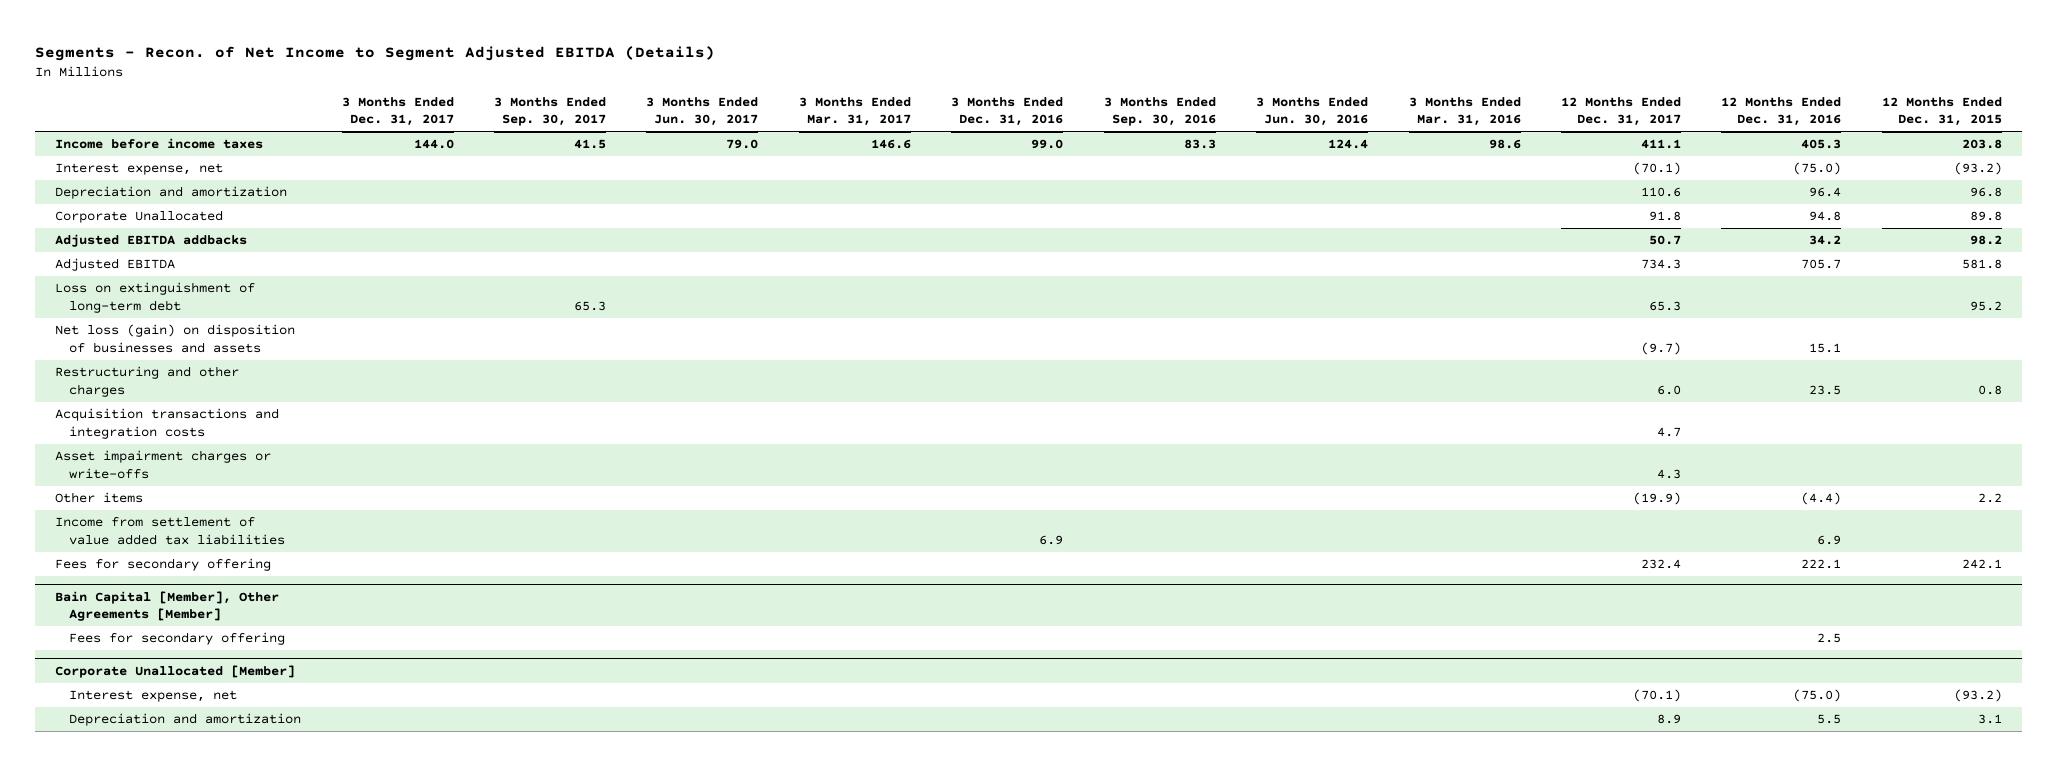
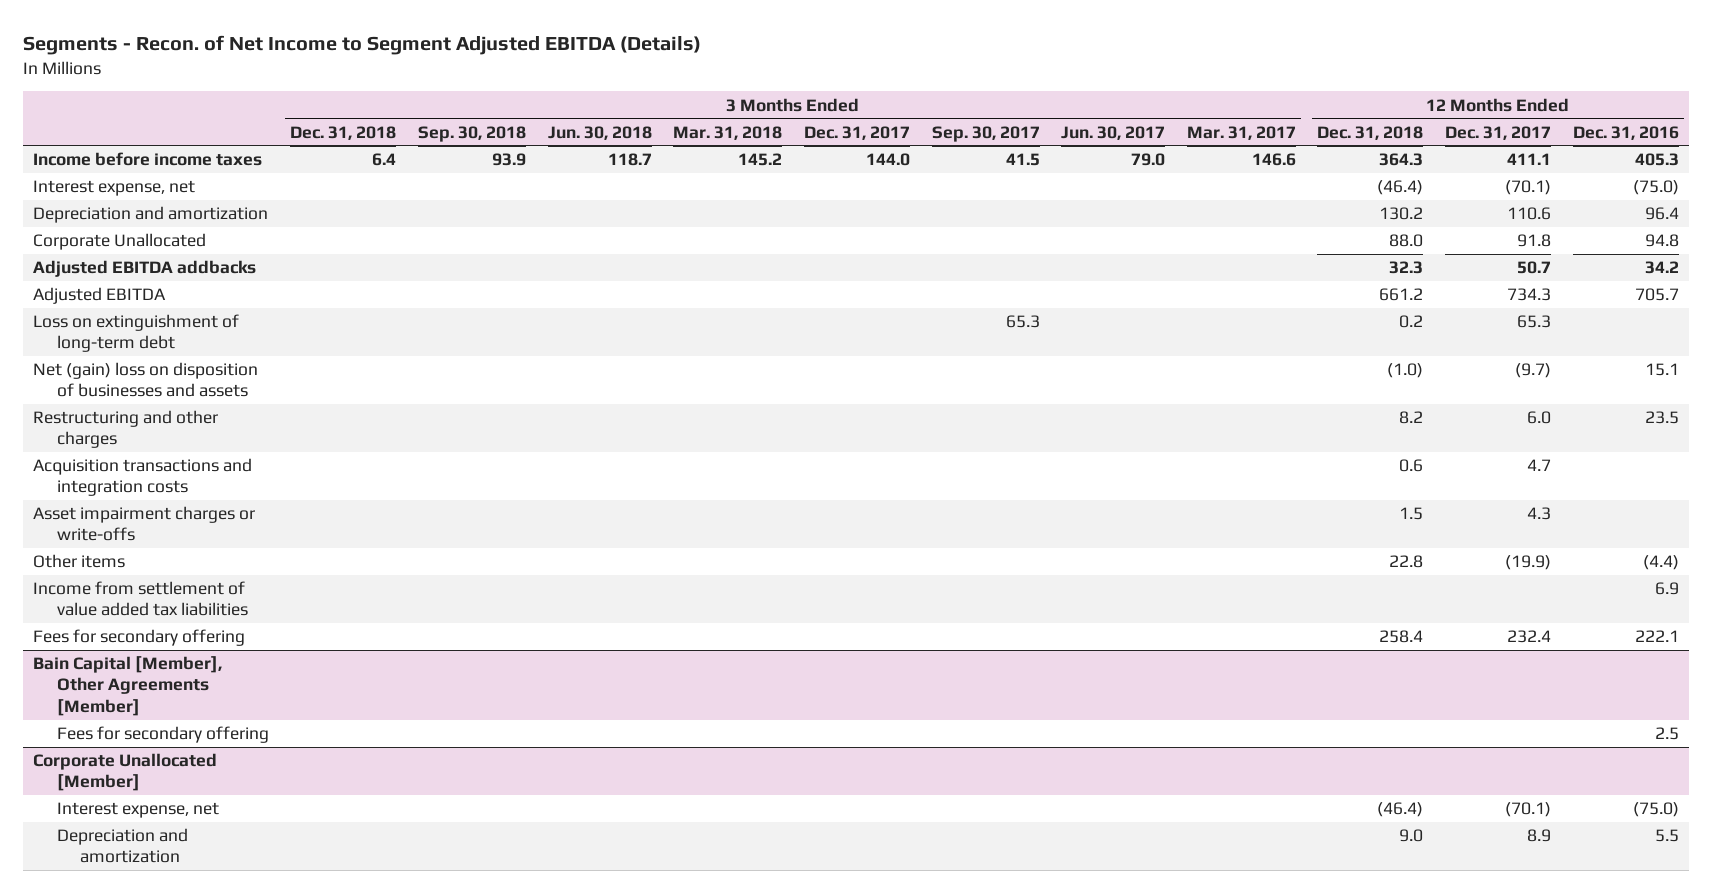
- | 3 Months Ended Dec. 31, 2017 | 3 Months Ended Sep. 30, 2017 | 3 Months Ended Jun. 30, 2017 | 3 Months Ended Mar. 31, 2017 | 3 Months Ended Dec. 31, 2016 | 3 Months Ended Sep. 30, 2016 | 3 Months Ended Jun. 30, 2016 | 3 Months Ended Mar. 31, 2016 | 12 Months Ended Dec. 31, 2017 | 12 Months Ended Dec. 31, 2016 | 12 Months Ended Dec. 31, 2015
+ | 3 Months Ended Dec. 31, 2018 | 3 Months Ended Sep. 30, 2018 | 3 Months Ended Jun. 30, 2018 | 3 Months Ended Mar. 31, 2018 | 3 Months Ended Dec. 31, 2017 | 3 Months Ended Sep. 30, 2017 | 3 Months Ended Jun. 30, 2017 | 3 Months Ended Mar. 31, 2017 | 12 Months Ended Dec. 31, 2018 | 12 Months Ended Dec. 31, 2017 | 12 Months Ended Dec. 31, 2016
- Net loss (gain) on disposition of businesses and assets | | | | | | | | | (9.7) | 15.1 |
+ Net (gain) loss on disposition of businesses and assets | | | | | | | | | (1.0) | (9.7) | 15.1

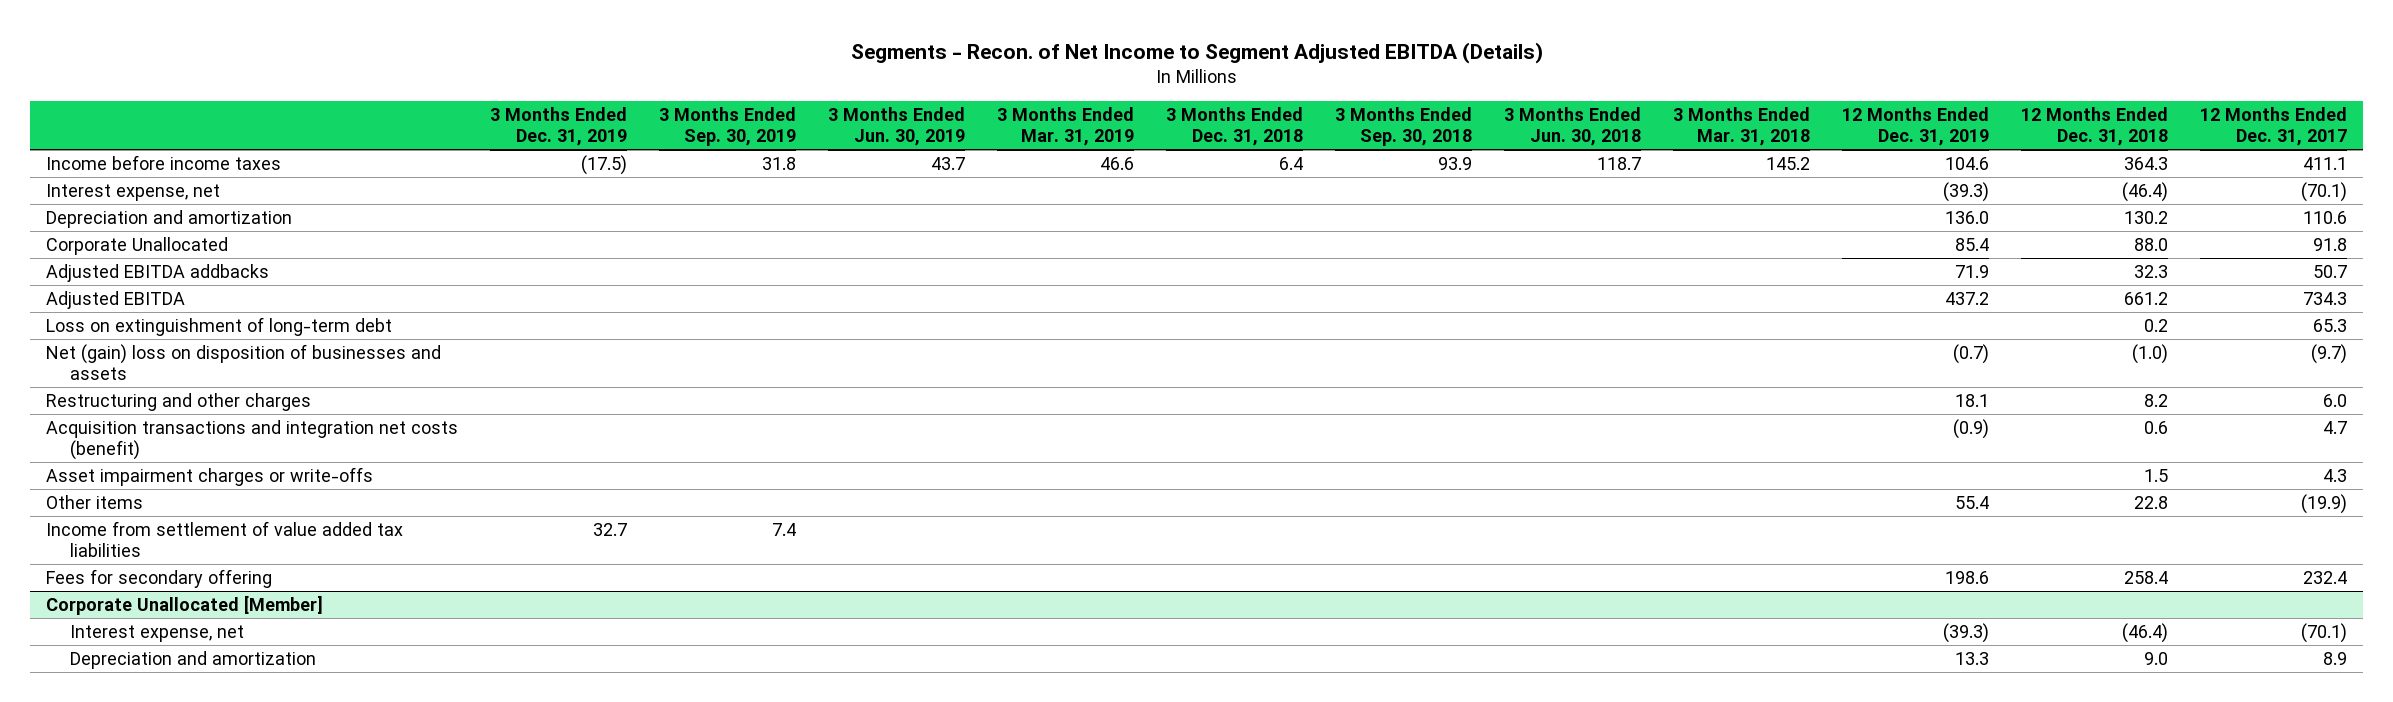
- | 3 Months Ended Dec. 31, 2018 | 3 Months Ended Sep. 30, 2018 | 3 Months Ended Jun. 30, 2018 | 3 Months Ended Mar. 31, 2018 | 3 Months Ended Dec. 31, 2017 | 3 Months Ended Sep. 30, 2017 | 3 Months Ended Jun. 30, 2017 | 3 Months Ended Mar. 31, 2017 | 12 Months Ended Dec. 31, 2018 | 12 Months Ended Dec. 31, 2017 | 12 Months Ended Dec. 31, 2016
+ | 3 Months Ended Dec. 31, 2019 | 3 Months Ended Sep. 30, 2019 | 3 Months Ended Jun. 30, 2019 | 3 Months Ended Mar. 31, 2019 | 3 Months Ended Dec. 31, 2018 | 3 Months Ended Sep. 30, 2018 | 3 Months Ended Jun. 30, 2018 | 3 Months Ended Mar. 31, 2018 | 12 Months Ended Dec. 31, 2019 | 12 Months Ended Dec. 31, 2018 | 12 Months Ended Dec. 31, 2017
- Acquisition transactions and integration costs | | | | | | | | | 0.6 | 4.7 |
+ Acquisition transactions and integration net costs (benefit) | | | | | | | | | (0.9) | 0.6 | 4.7
- Bain Capital [Member], Other Agreements [Member]
- Fees for secondary offering | | | | | | | | | | | 2.5

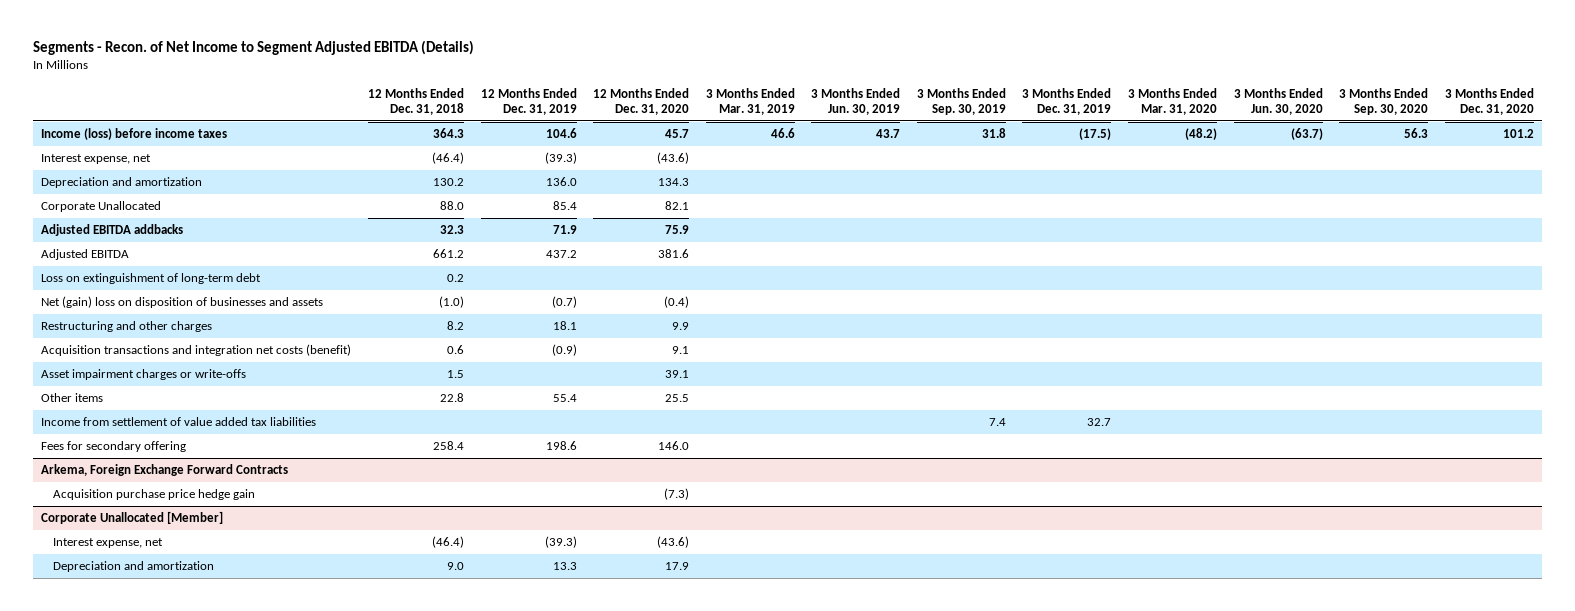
- | 3 Months Ended Dec. 31, 2019 | 3 Months Ended Sep. 30, 2019 | 3 Months Ended Jun. 30, 2019 | 3 Months Ended Mar. 31, 2019 | 3 Months Ended Dec. 31, 2018 | 3 Months Ended Sep. 30, 2018 | 3 Months Ended Jun. 30, 2018 | 3 Months Ended Mar. 31, 2018 | 12 Months Ended Dec. 31, 2019 | 12 Months Ended Dec. 31, 2018 | 12 Months Ended Dec. 31, 2017
+ | 12 Months Ended Dec. 31, 2018 | 12 Months Ended Dec. 31, 2019 | 12 Months Ended Dec. 31, 2020 | 3 Months Ended Mar. 31, 2019 | 3 Months Ended Jun. 30, 2019 | 3 Months Ended Sep. 30, 2019 | 3 Months Ended Dec. 31, 2019 | 3 Months Ended Mar. 31, 2020 | 3 Months Ended Jun. 30, 2020 | 3 Months Ended Sep. 30, 2020 | 3 Months Ended Dec. 31, 2020
- Income before income taxes | (17.5) | 31.8 | 43.7 | 46.6 | 6.4 | 93.9 | 118.7 | 145.2 | 104.6 | 364.3 | 411.1
+ Income (loss) before income taxes | 364.3 | 104.6 | 45.7 | 46.6 | 43.7 | 31.8 | (17.5) | (48.2) | (63.7) | 56.3 | 101.2
+ Arkema, Foreign Exchange Forward Contracts
+ Acquisition purchase price hedge gain | | | (7.3) | | | | | | | |

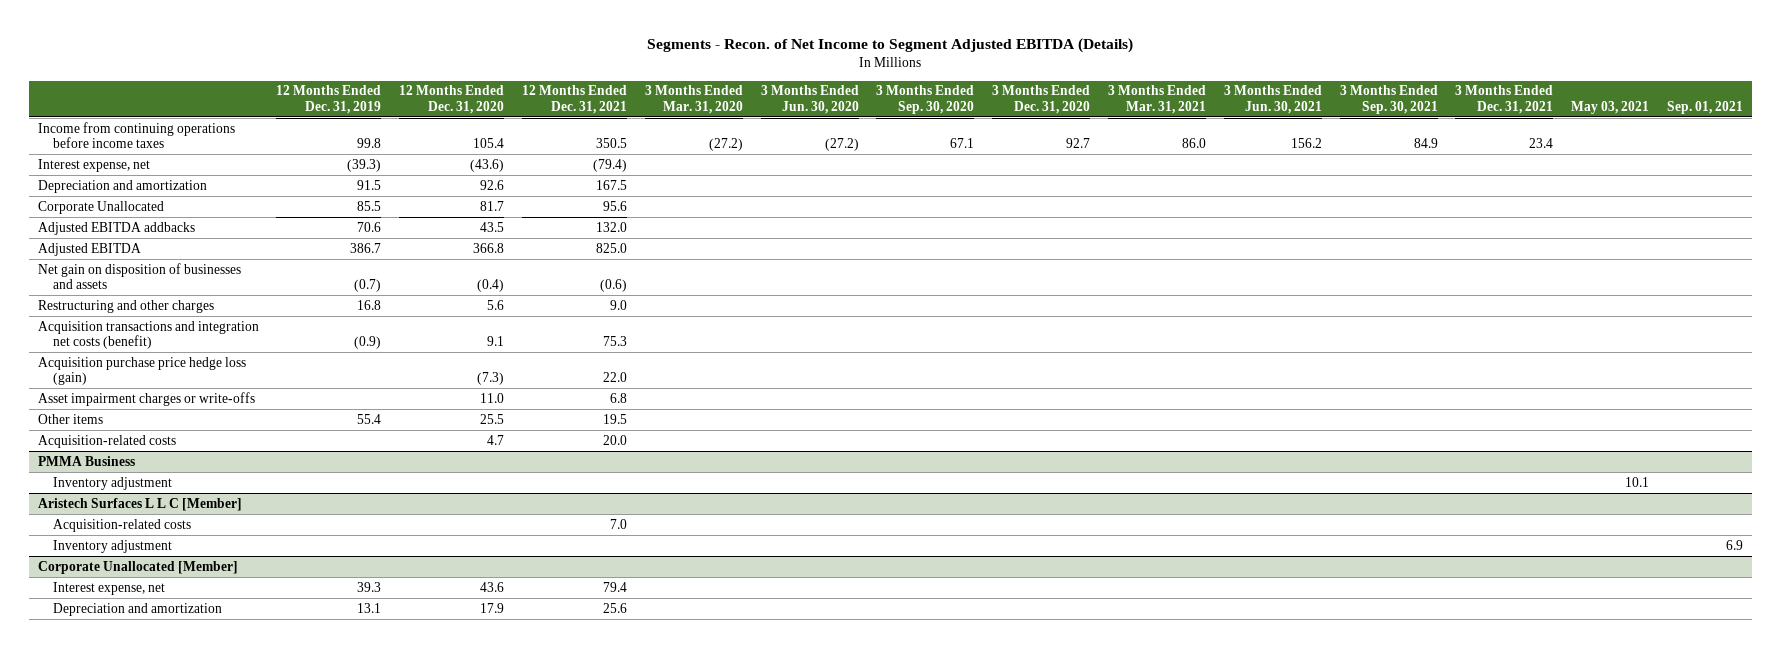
- | 12 Months Ended Dec. 31, 2018 | 12 Months Ended Dec. 31, 2019 | 12 Months Ended Dec. 31, 2020 | 3 Months Ended Mar. 31, 2019 | 3 Months Ended Jun. 30, 2019 | 3 Months Ended Sep. 30, 2019 | 3 Months Ended Dec. 31, 2019 | 3 Months Ended Mar. 31, 2020 | 3 Months Ended Jun. 30, 2020 | 3 Months Ended Sep. 30, 2020 | 3 Months Ended Dec. 31, 2020
+ | 12 Months Ended Dec. 31, 2019 | 12 Months Ended Dec. 31, 2020 | 12 Months Ended Dec. 31, 2021 | 3 Months Ended Mar. 31, 2020 | 3 Months Ended Jun. 30, 2020 | 3 Months Ended Sep. 30, 2020 | 3 Months Ended Dec. 31, 2020 | 3 Months Ended Mar. 31, 2021 | 3 Months Ended Jun. 30, 2021 | 3 Months Ended Sep. 30, 2021 | 3 Months Ended Dec. 31, 2021 | May 03, 2021 | Sep. 01, 2021
- Income (loss) before income taxes | 364.3 | 104.6 | 45.7 | 46.6 | 43.7 | 31.8 | (17.5) | (48.2) | (63.7) | 56.3 | 101.2
+ Income from continuing operations before income taxes | 99.8 | 105.4 | 350.5 | (27.2) | (27.2) | 67.1 | 92.7 | 86.0 | 156.2 | 84.9 | 23.4 | |
- Depreciation and amortization | 130.2 | 136.0 | 134.3 | | | | | | | |
- Corporate Unallocated | 88.0 | 85.4 | 82.1 | | | | | | | |
- Adjusted EBITDA addbacks | 32.3 | 71.9 | 75.9 | | | | | | | |
- Adjusted EBITDA | 661.2 | 437.2 | 381.6 | | | | | | | |
- Loss on extinguishment of long-term debt | 0.2 | | | | | | | | | |
- Net (gain) loss on disposition of businesses and assets | (1.0) | (0.7) | (0.4) | | | | | | | |
- Restructuring and other charges | 8.2 | 18.1 | 9.9 | | | | | | | |
+ Depreciation and amortization | 91.5 | 92.6 | 167.5 | | | | | | | | | |
+ Corporate Unallocated | 85.5 | 81.7 | 95.6 | | | | | | | | | |
+ Adjusted EBITDA addbacks | 70.6 | 43.5 | 132.0 | | | | | | | | | |
+ Adjusted EBITDA | 386.7 | 366.8 | 825.0 | | | | | | | | | |
+ Net gain on disposition of businesses and assets | (0.7) | (0.4) | (0.6) | | | | | | | | | |
+ Restructuring and other charges | 16.8 | 5.6 | 9.0 | | | | | | | | | |
- Asset impairment charges or write-offs | 1.5 | | 39.1 | | | | | | | |
+ Acquisition purchase price hedge loss (gain) | | (7.3) | 22.0 | | | | | | | | | |
+ Asset impairment charges or write-offs | | 11.0 | 6.8 | | | | | | | | | |
- Income from settlement of value added tax liabilities | | | | | | 7.4 | 32.7 | | | |
- Fees for secondary offering | 258.4 | 198.6 | 146.0 | | | | | | | |
- Arkema, Foreign Exchange Forward Contracts
- Acquisition purchase price hedge gain | | | (7.3) | | | | | | | |
+ Acquisition-related costs | | 4.7 | 20.0 | | | | | | | | | |
+ PMMA Business
+ Inventory adjustment | | | | | | | | | | | | 10.1 |
+ Aristech Surfaces L L C [Member]
+ Acquisition-related costs | | | 7.0 | | | | | | | | | |
+ Inventory adjustment | | | | | | | | | | | | | 6.9
@ Corporate Unallocated [Member]
- Interest expense, net | (46.4) | (39.3) | (43.6) | | | | | | | |
- Depreciation and amortization | 9.0 | 13.3 | 17.9 | | | | | | | |
+ Interest expense, net | 39.3 | 43.6 | 79.4 | | | | | | | | | |
+ Depreciation and amortization | 13.1 | 17.9 | 25.6 | | | | | | | | | |

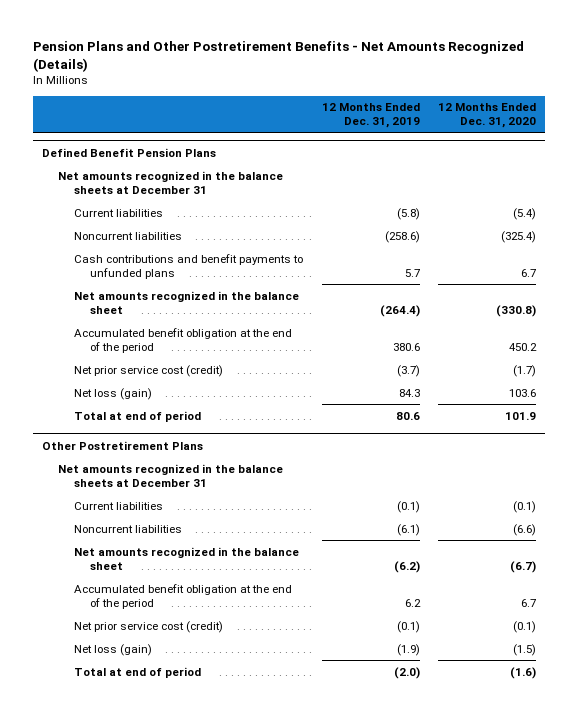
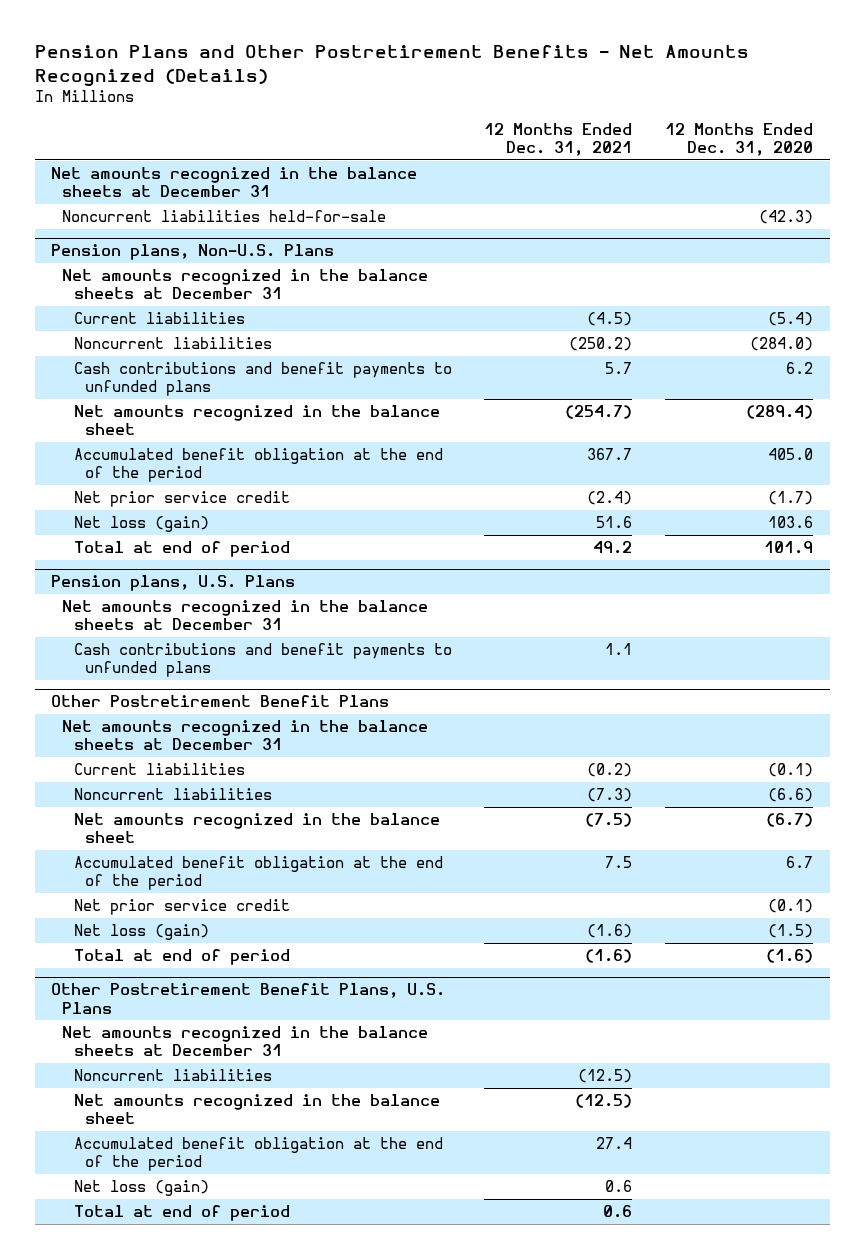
- | 12 Months Ended Dec. 31, 2019 | 12 Months Ended Dec. 31, 2020
+ | 12 Months Ended Dec. 31, 2021 | 12 Months Ended Dec. 31, 2020
- Defined Benefit Pension Plans
+ Noncurrent liabilities held-for-sale | | (42.3)
+ Pension plans, Non-U.S. Plans
+ Net amounts recognized in the balance sheets at December 31
- Noncurrent liabilities | (258.6) | (325.4)
- Cash contributions and benefit payments to unfunded plans | 5.7 | 6.7
- Net amounts recognized in the balance sheet | (264.4) | (330.8)
- Accumulated benefit obligation at the end of the period | 380.6 | 450.2
- Net prior service cost (credit) | (3.7) | (1.7)
+ Noncurrent liabilities | (250.2) | (284.0)
+ Cash contributions and benefit payments to unfunded plans | 5.7 | 6.2
+ Net amounts recognized in the balance sheet | (254.7) | (289.4)
+ Accumulated benefit obligation at the end of the period | 367.7 | 405.0
+ Net prior service credit | (2.4) | (1.7)
- Other Postretirement Plans
+ Pension plans, U.S. Plans
+ Cash contributions and benefit payments to unfunded plans | 1.1 |
+ Other Postretirement Benefit Plans
+ Net amounts recognized in the balance sheets at December 31
- Net prior service cost (credit) | (0.1) | (0.1)
+ Net prior service credit | | (0.1)
+ Other Postretirement Benefit Plans, U.S. Plans
+ Net amounts recognized in the balance sheets at December 31
+ Noncurrent liabilities | (12.5) |
+ Net amounts recognized in the balance sheet | (12.5) |
+ Accumulated benefit obligation at the end of the period | 27.4 |
+ Net loss (gain) | 0.6 |
+ Total at end of period | 0.6 |

